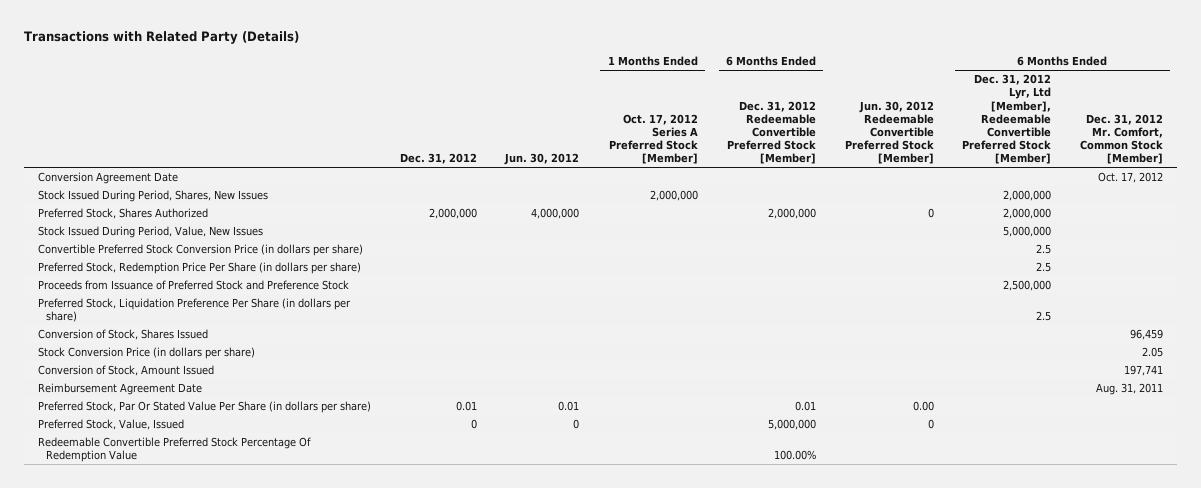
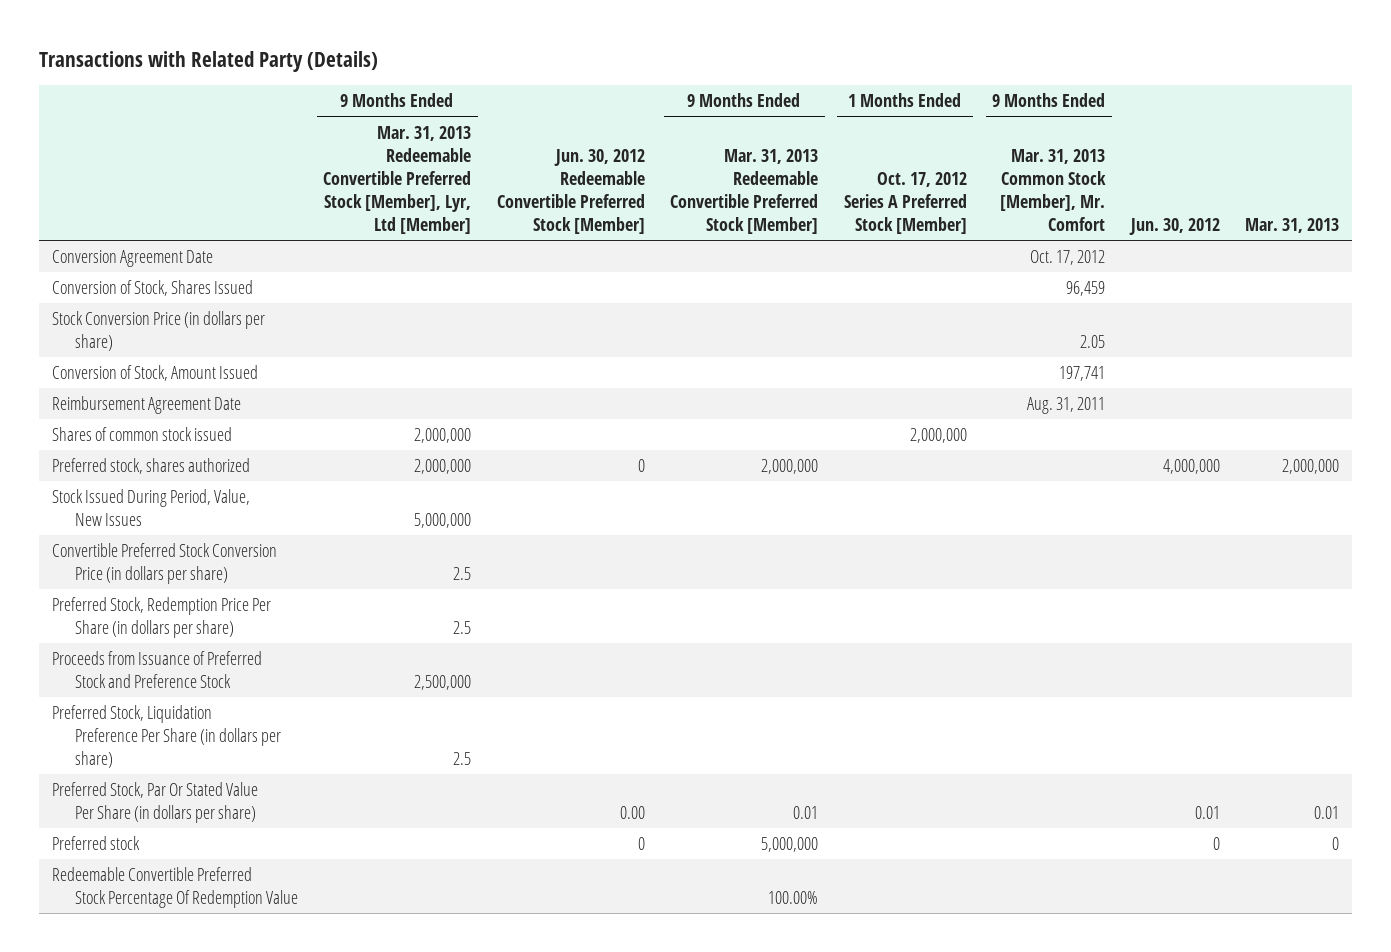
- | Dec. 31, 2012 | Jun. 30, 2012 | 1 Months Ended Oct. 17, 2012 Series A Preferred Stock [Member] | 6 Months Ended Dec. 31, 2012 Redeemable Convertible Preferred Stock [Member] | Jun. 30, 2012 Redeemable Convertible Preferred Stock [Member] | 6 Months Ended Dec. 31, 2012 Lyr, Ltd [Member], Redeemable Convertible Preferred Stock [Member] | 6 Months Ended Dec. 31, 2012 Mr. Comfort, Common Stock [Member]
+ | 9 Months Ended Mar. 31, 2013 Redeemable Convertible Preferred Stock [Member], Lyr, Ltd [Member] | Jun. 30, 2012 Redeemable Convertible Preferred Stock [Member] | 9 Months Ended Mar. 31, 2013 Redeemable Convertible Preferred Stock [Member] | 1 Months Ended Oct. 17, 2012 Series A Preferred Stock [Member] | 9 Months Ended Mar. 31, 2013 Common Stock [Member], Mr. Comfort | Jun. 30, 2012 | Mar. 31, 2013
- Stock Issued During Period, Shares, New Issues | | | 2,000,000 | | | 2,000,000 |
- Preferred Stock, Shares Authorized | 2,000,000 | 4,000,000 | | 2,000,000 | 0 | 2,000,000 |
moved up: Conversion of Stock, Shares Issued | | | | | 96,459 | |
moved up: Stock Conversion Price (in dollars per share) | | | | | 2.05 | |
moved up: Conversion of Stock, Amount Issued | | | | | 197,741 | |
moved up: Reimbursement Agreement Date | | | | | Aug. 31, 2011 | |
+ Shares of common stock issued | 2,000,000 | | | 2,000,000 | | |
+ Preferred stock, shares authorized | 2,000,000 | 0 | 2,000,000 | | | 4,000,000 | 2,000,000
- Preferred Stock, Value, Issued | 0 | 0 | | 5,000,000 | 0 | |
+ Preferred stock | | 0 | 5,000,000 | | | 0 | 0

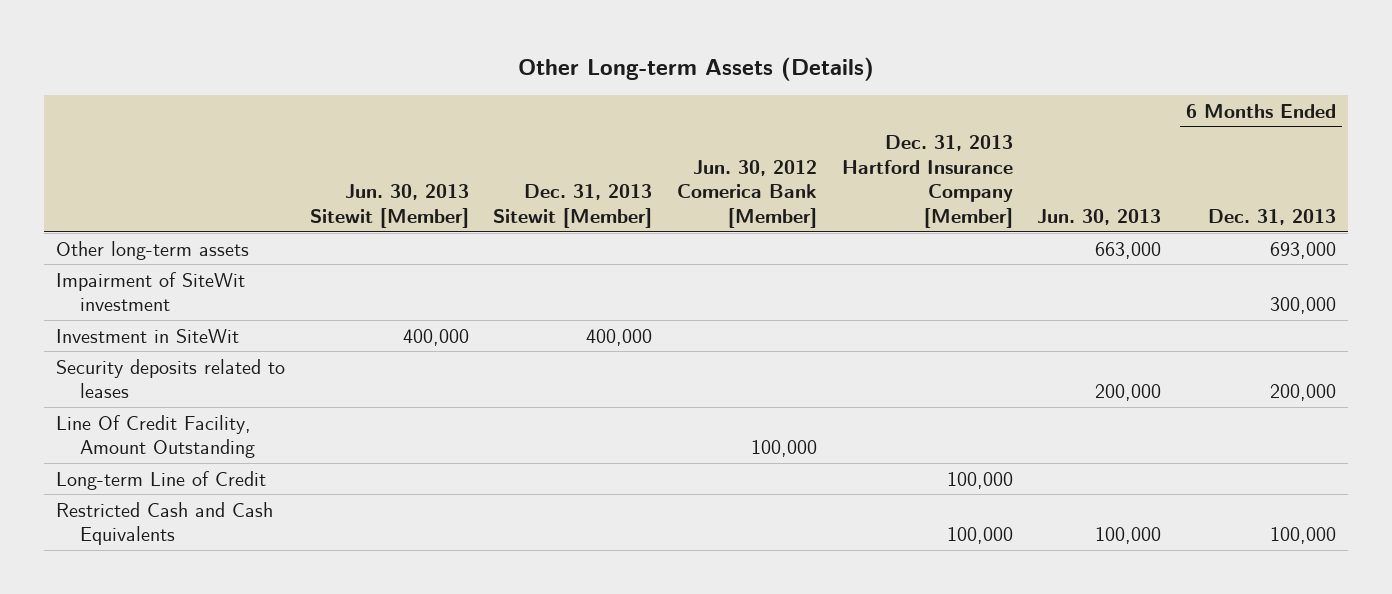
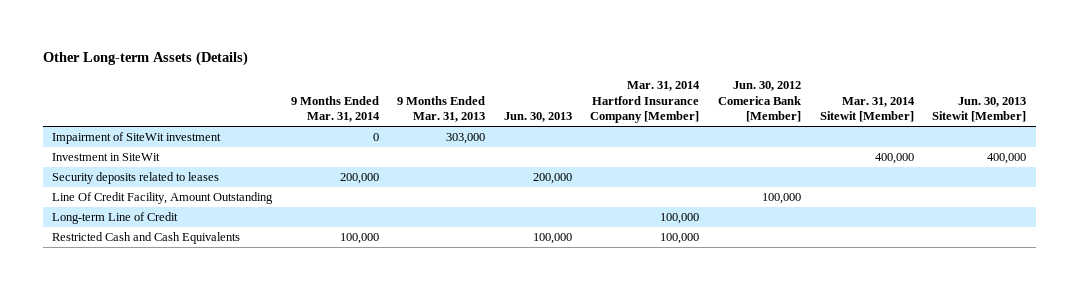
- | Jun. 30, 2013 Sitewit [Member] | Dec. 31, 2013 Sitewit [Member] | Jun. 30, 2012 Comerica Bank [Member] | Dec. 31, 2013 Hartford Insurance Company [Member] | Jun. 30, 2013 | 6 Months Ended Dec. 31, 2013
+ | 9 Months Ended Mar. 31, 2014 | 9 Months Ended Mar. 31, 2013 | Jun. 30, 2013 | Mar. 31, 2014 Hartford Insurance Company [Member] | Jun. 30, 2012 Comerica Bank [Member] | Mar. 31, 2014 Sitewit [Member] | Jun. 30, 2013 Sitewit [Member]
- Other long-term assets | | | | | 663,000 | 693,000

